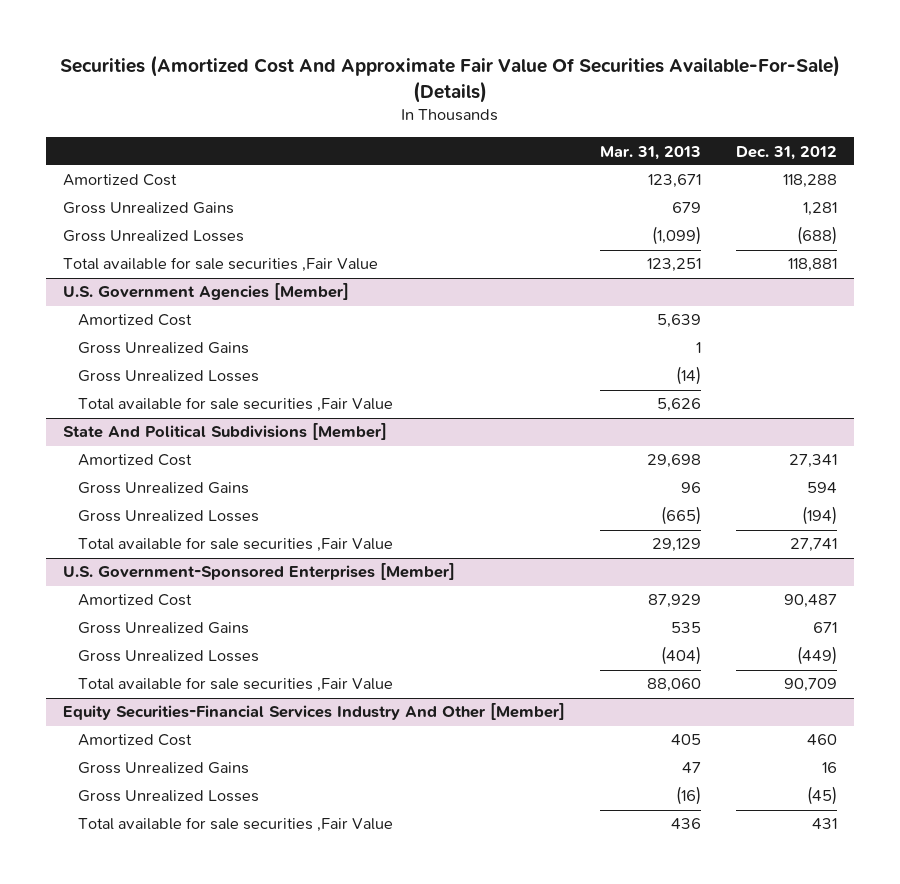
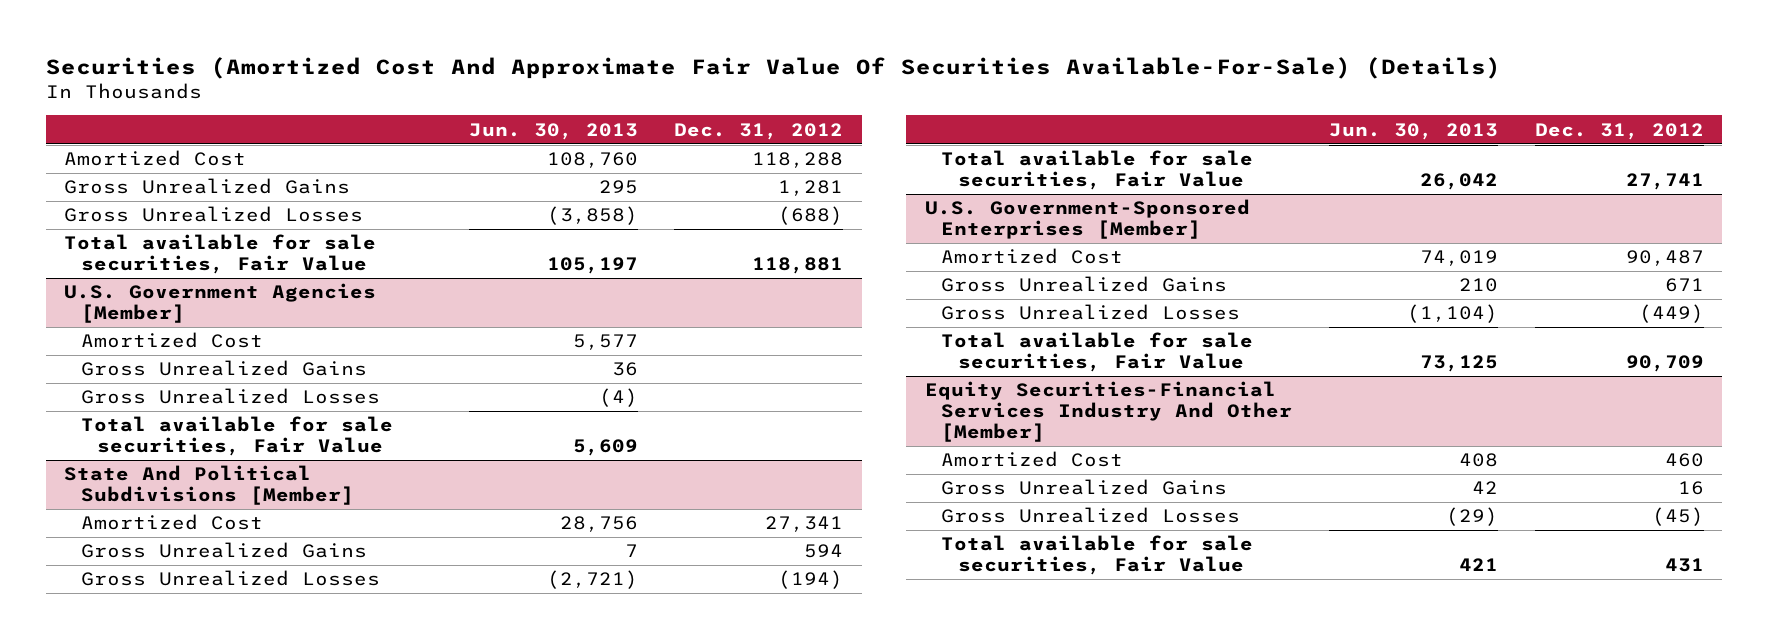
- | Mar. 31, 2013 | Dec. 31, 2012
+ | Jun. 30, 2013 | Dec. 31, 2012
- Total available for sale securities ,Fair Value | 123,251 | 118,881
+ Total available for sale securities, Fair Value | 105,197 | 118,881
@ U.S. Government Agencies [Member]
- Total available for sale securities ,Fair Value | 5,626 |
+ Total available for sale securities, Fair Value | 5,609 |
@ State And Political Subdivisions [Member]
- Total available for sale securities ,Fair Value | 29,129 | 27,741
+ Total available for sale securities, Fair Value | 26,042 | 27,741
@ U.S. Government-Sponsored Enterprises [Member]
- Total available for sale securities ,Fair Value | 88,060 | 90,709
+ Total available for sale securities, Fair Value | 73,125 | 90,709
@ Equity Securities-Financial Services Industry And Other [Member]
- Total available for sale securities ,Fair Value | 436 | 431
+ Total available for sale securities, Fair Value | 421 | 431

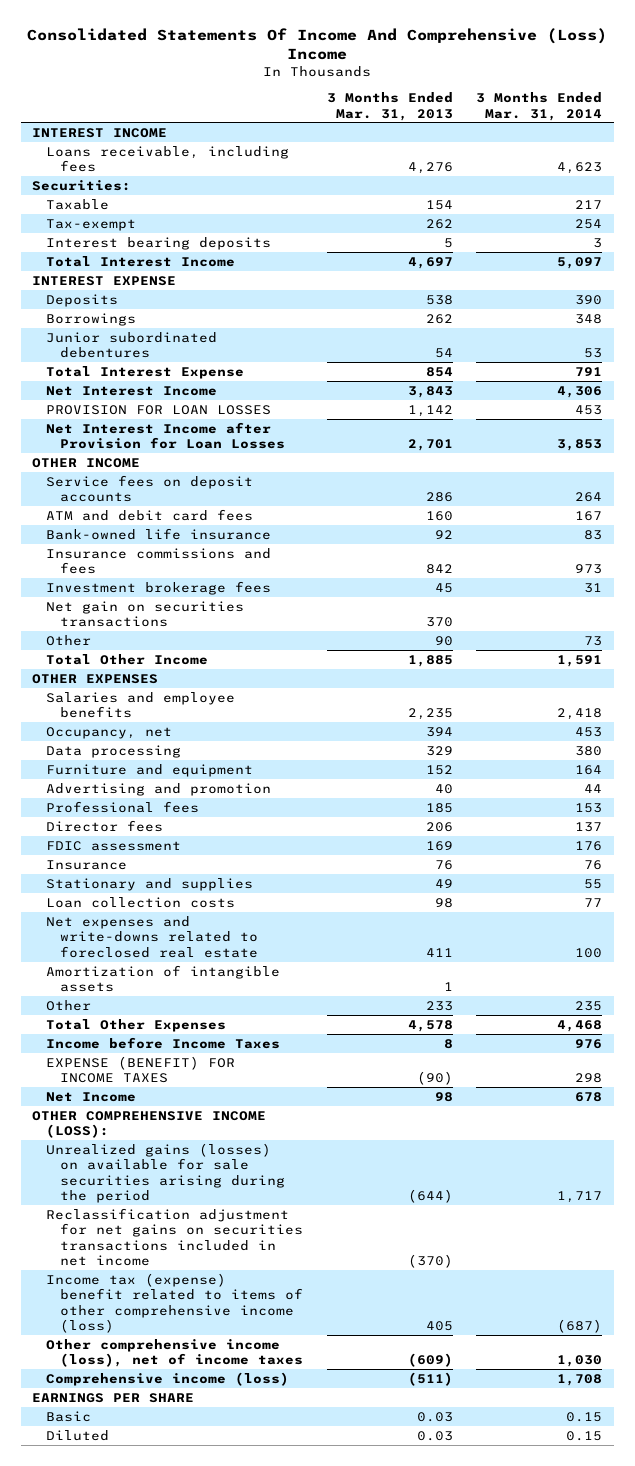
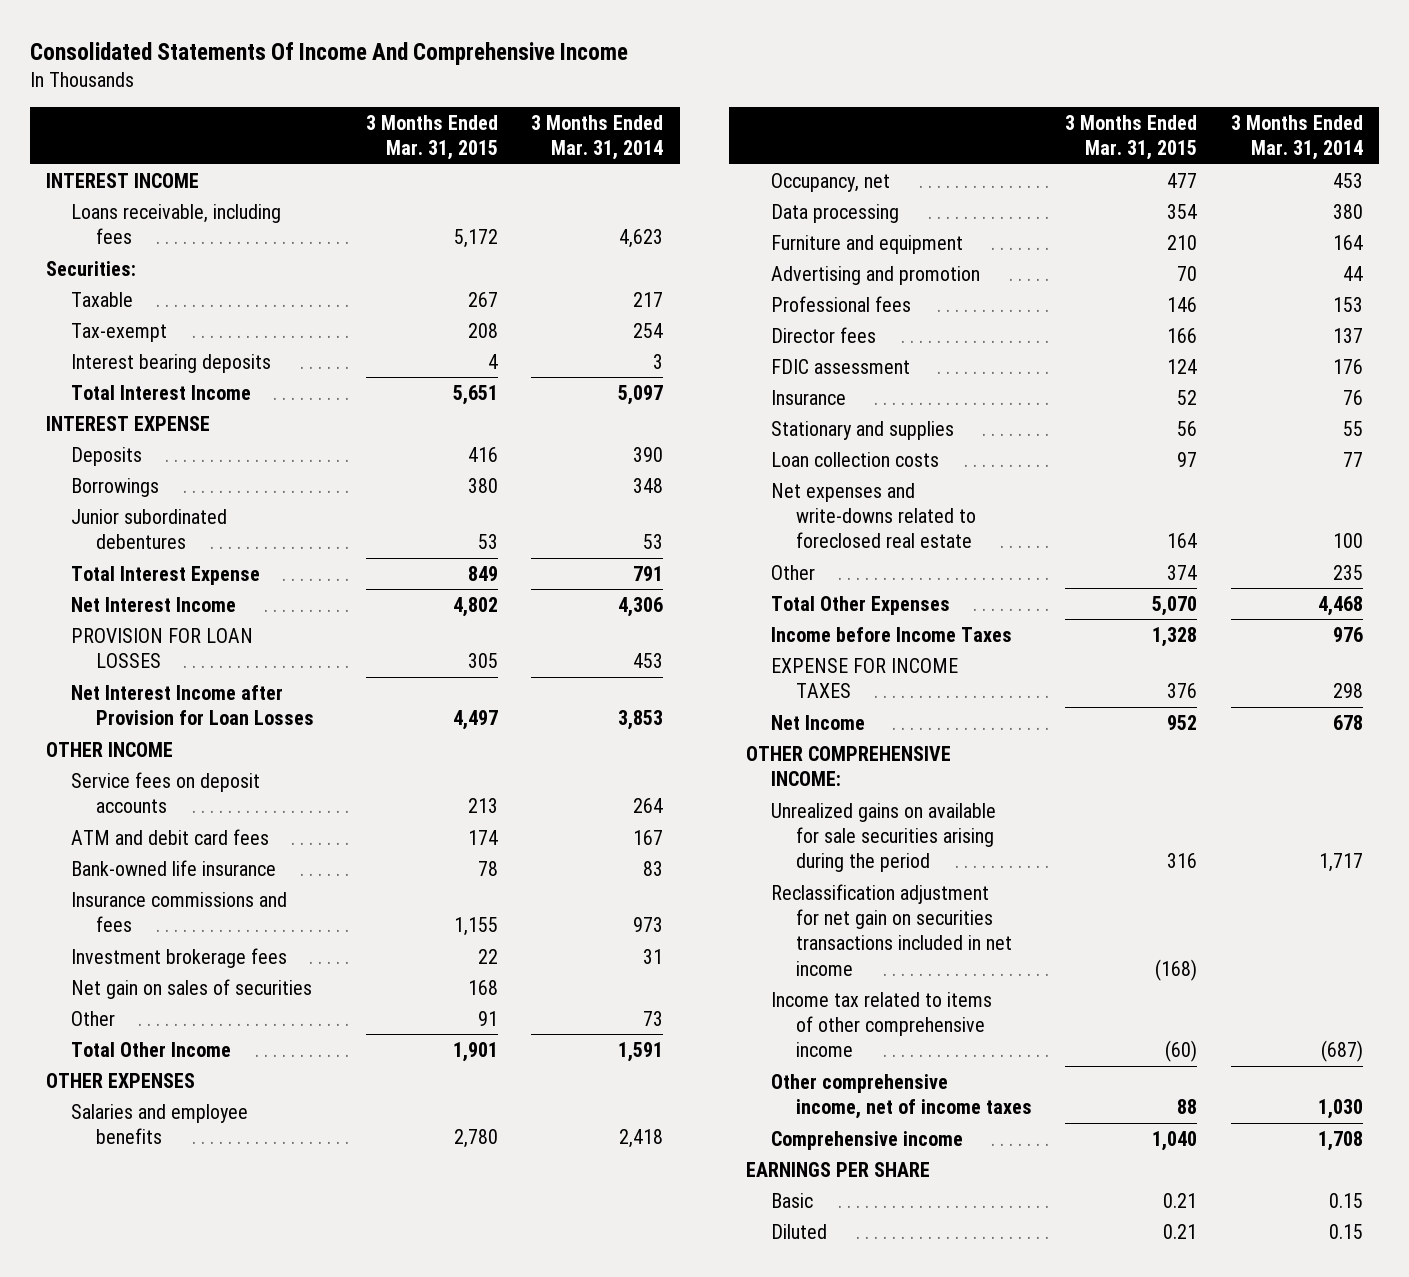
- Consolidated Statements Of Income And Comprehensive (Loss) Income
+ Consolidated Statements Of Income And Comprehensive Income
- | 3 Months Ended Mar. 31, 2013 | 3 Months Ended Mar. 31, 2014
+ | 3 Months Ended Mar. 31, 2015 | 3 Months Ended Mar. 31, 2014
- Net gain on securities transactions | 370 |
+ Net gain on sales of securities | 168 |
- Amortization of intangible assets | 1 |
- EXPENSE (BENEFIT) FOR INCOME TAXES | (90) | 298
+ EXPENSE FOR INCOME TAXES | 376 | 298
- OTHER COMPREHENSIVE INCOME (LOSS):
- Unrealized gains (losses) on available for sale securities arising during the period | (644) | 1,717
- Reclassification adjustment for net gains on securities transactions included in net income | (370) |
- Income tax (expense) benefit related to items of other comprehensive income (loss) | 405 | (687)
- Other comprehensive income (loss), net of income taxes | (609) | 1,030
- Comprehensive income (loss) | (511) | 1,708
+ OTHER COMPREHENSIVE INCOME:
+ Unrealized gains on available for sale securities arising during the period | 316 | 1,717
+ Reclassification adjustment for net gain on securities transactions included in net income | (168) |
+ Income tax related to items of other comprehensive income | (60) | (687)
+ Other comprehensive income, net of income taxes | 88 | 1,030
+ Comprehensive income | 1,040 | 1,708

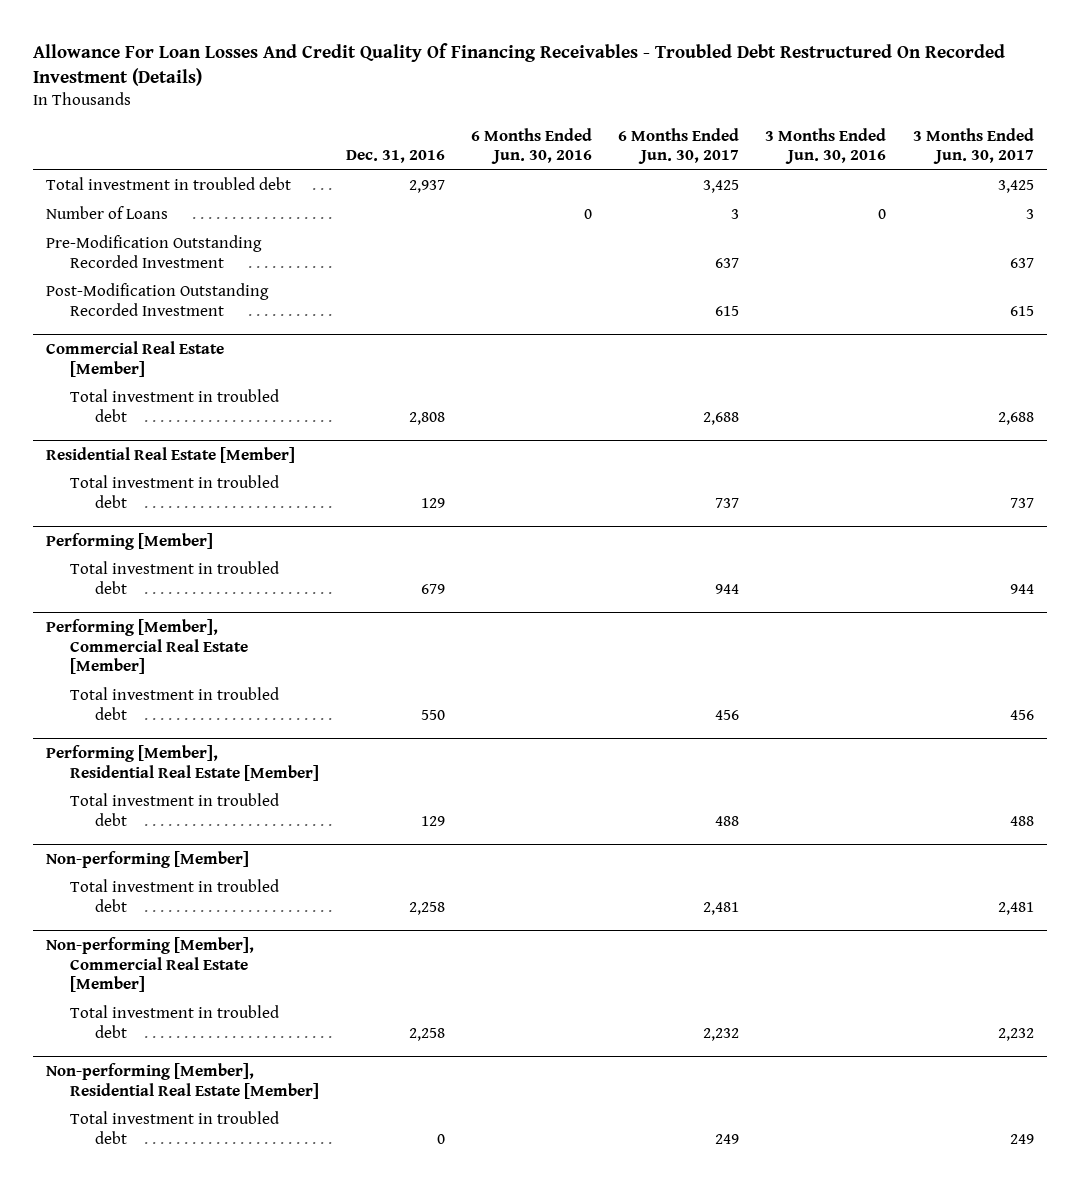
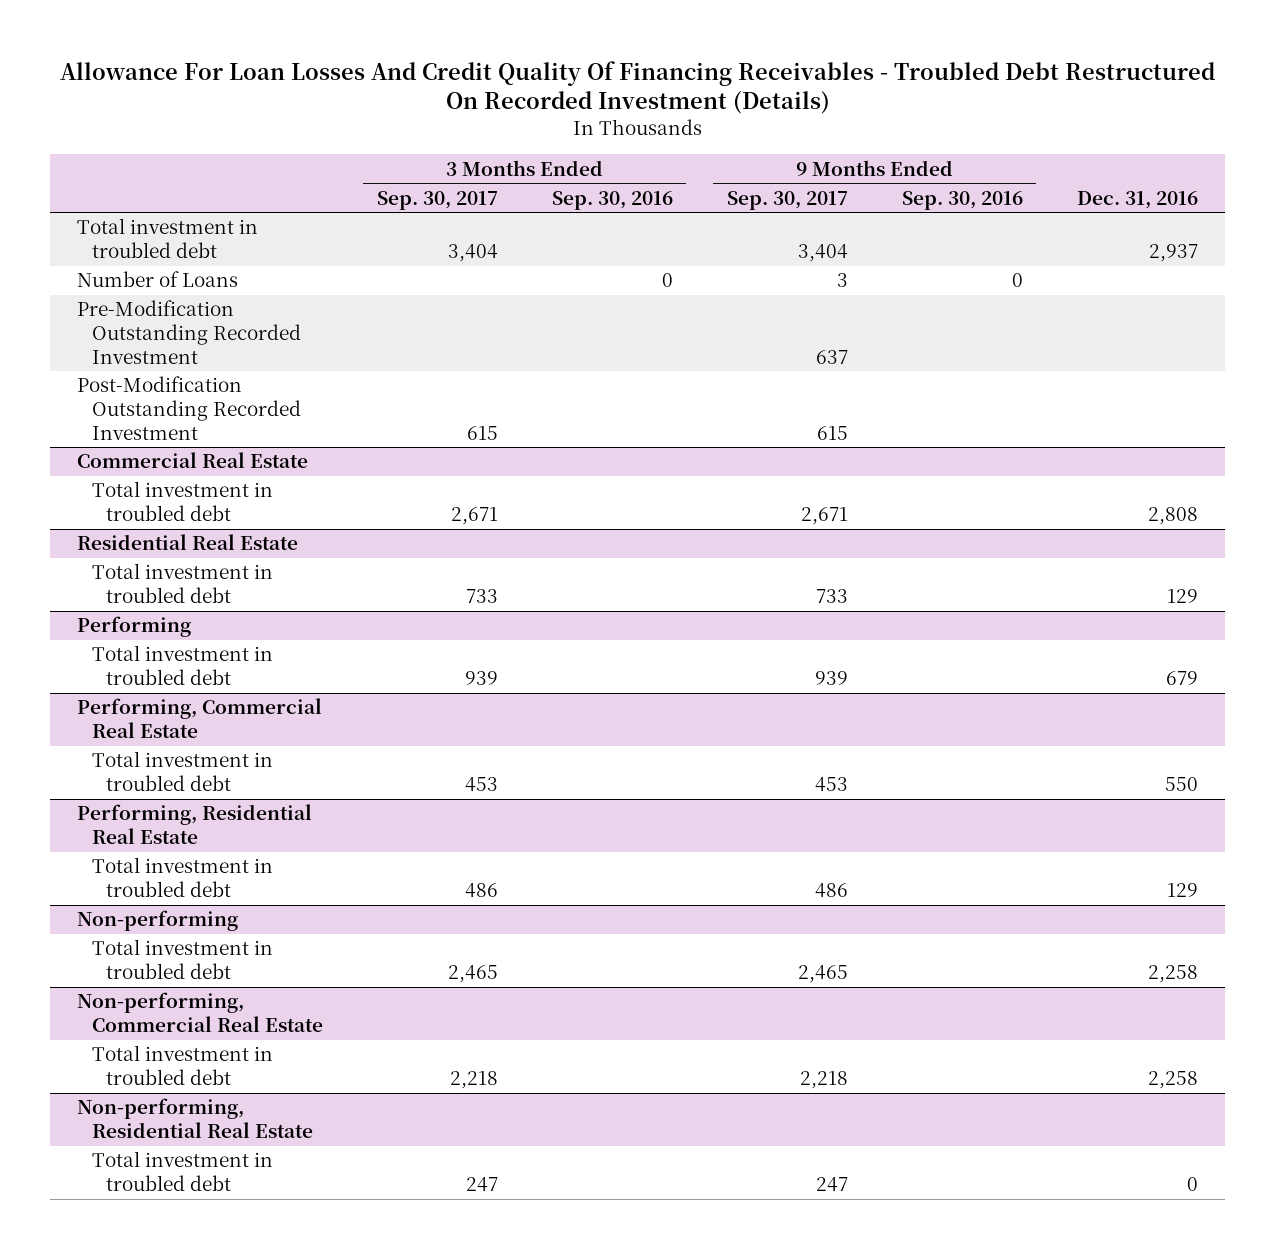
- | Dec. 31, 2016 | 6 Months Ended Jun. 30, 2016 | 6 Months Ended Jun. 30, 2017 | 3 Months Ended Jun. 30, 2016 | 3 Months Ended Jun. 30, 2017
+ | 3 Months Ended Sep. 30, 2017 | 3 Months Ended Sep. 30, 2016 | 9 Months Ended Sep. 30, 2017 | 9 Months Ended Sep. 30, 2016 | Dec. 31, 2016
- Commercial Real Estate [Member]
+ Commercial Real Estate
- Residential Real Estate [Member]
+ Residential Real Estate
- Performing [Member]
+ Performing
- Performing [Member], Commercial Real Estate [Member]
+ Performing, Commercial Real Estate
- Performing [Member], Residential Real Estate [Member]
+ Performing, Residential Real Estate
- Non-performing [Member]
+ Non-performing
- Non-performing [Member], Commercial Real Estate [Member]
+ Non-performing, Commercial Real Estate
- Non-performing [Member], Residential Real Estate [Member]
+ Non-performing, Residential Real Estate

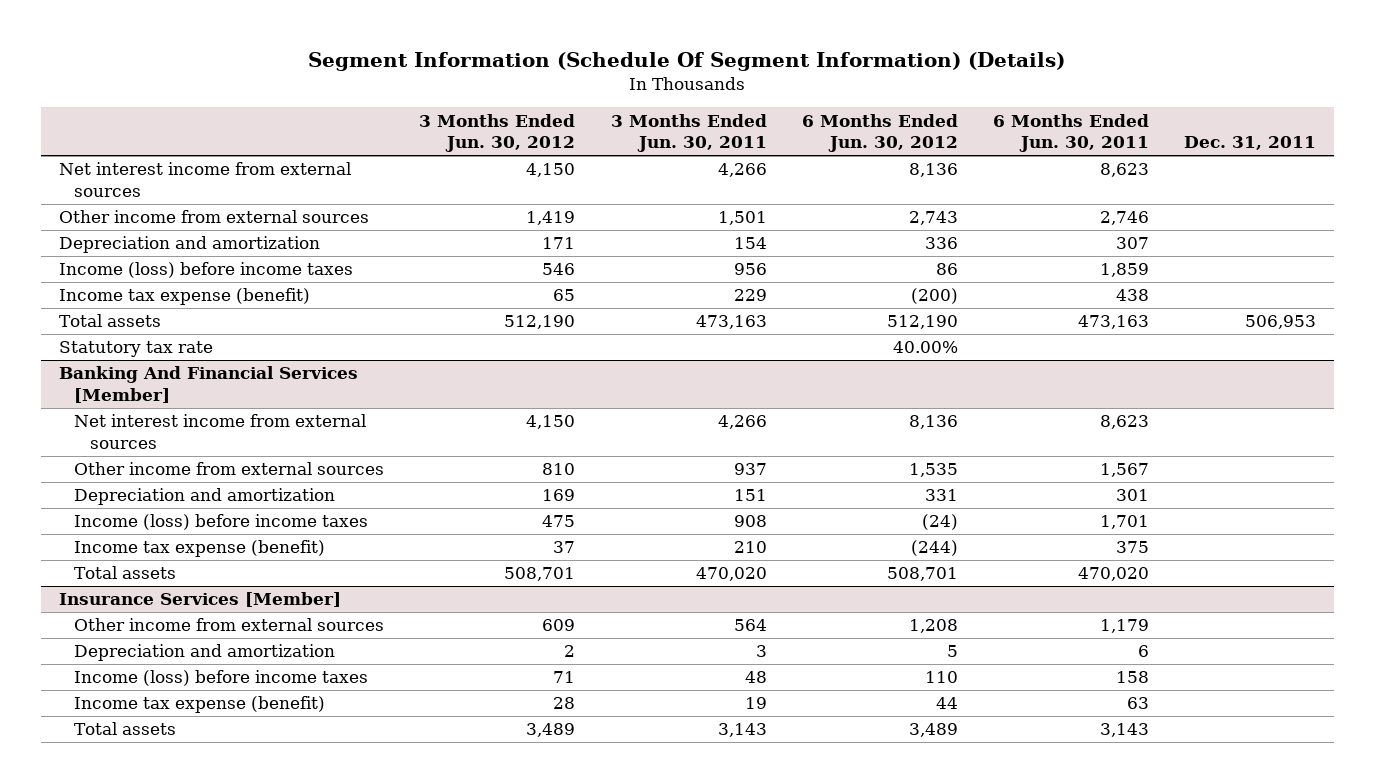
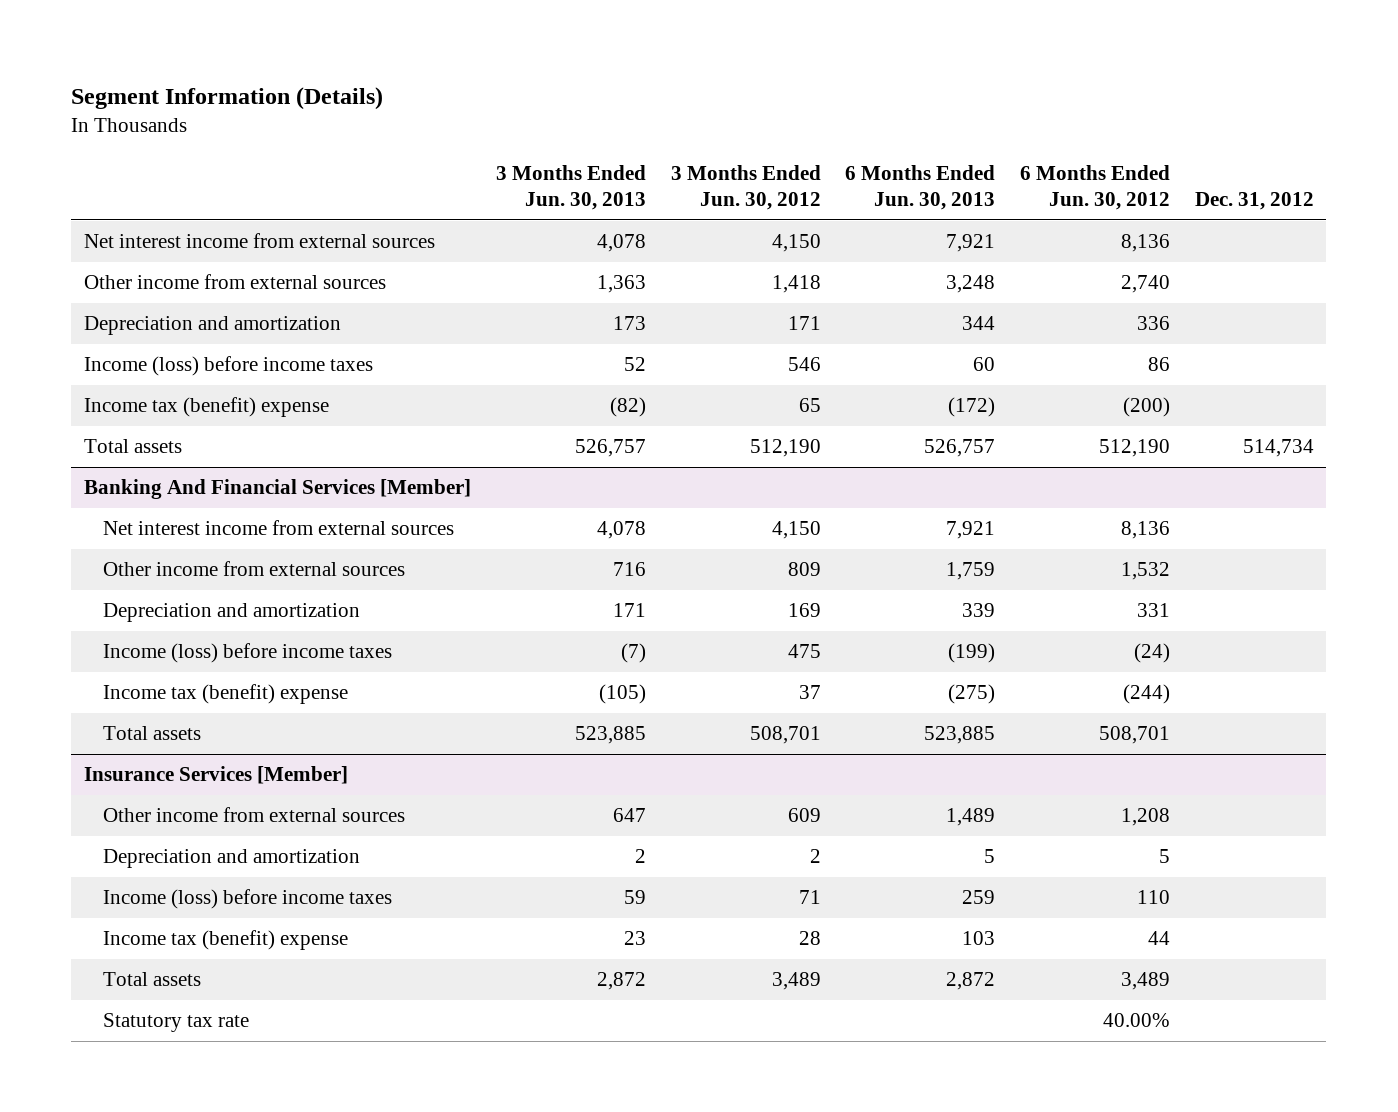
- Segment Information (Schedule Of Segment Information) (Details)
+ Segment Information (Details)
- | 3 Months Ended Jun. 30, 2012 | 3 Months Ended Jun. 30, 2011 | 6 Months Ended Jun. 30, 2012 | 6 Months Ended Jun. 30, 2011 | Dec. 31, 2011
+ | 3 Months Ended Jun. 30, 2013 | 3 Months Ended Jun. 30, 2012 | 6 Months Ended Jun. 30, 2013 | 6 Months Ended Jun. 30, 2012 | Dec. 31, 2012
- Other income from external sources | 1,419 | 1,501 | 2,743 | 2,746 |
+ Other income from external sources | 1,363 | 1,418 | 3,248 | 2,740 |
- Income tax expense (benefit) | 65 | 229 | (200) | 438 |
+ Income tax (benefit) expense | (82) | 65 | (172) | (200) |
- Statutory tax rate | | | 40.00% | |
@ Banking And Financial Services [Member]
- Other income from external sources | 810 | 937 | 1,535 | 1,567 |
+ Other income from external sources | 716 | 809 | 1,759 | 1,532 |
- Income tax expense (benefit) | 37 | 210 | (244) | 375 |
+ Income tax (benefit) expense | (105) | 37 | (275) | (244) |
@ Insurance Services [Member]
- Income tax expense (benefit) | 28 | 19 | 44 | 63 |
+ Income tax (benefit) expense | 23 | 28 | 103 | 44 |
+ Statutory tax rate | | | | 40.00% |

